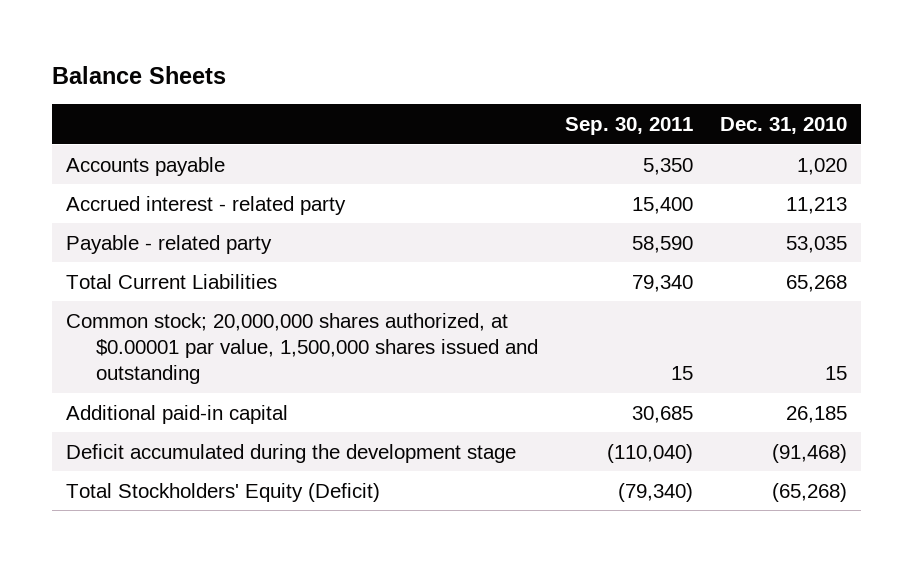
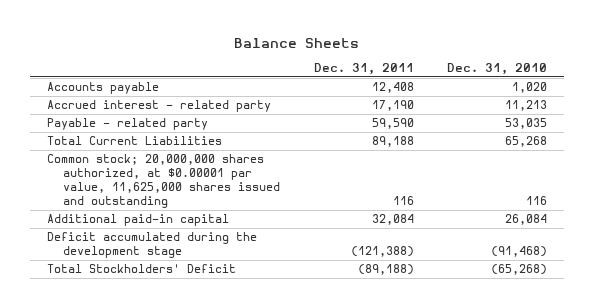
- | Sep. 30, 2011 | Dec. 31, 2010
+ | Dec. 31, 2011 | Dec. 31, 2010
- Common stock; 20,000,000 shares authorized, at $0.00001 par value, 1,500,000 shares issued and outstanding | 15 | 15
- Additional paid-in capital | 30,685 | 26,185
+ Common stock; 20,000,000 shares authorized, at $0.00001 par value, 11,625,000 shares issued and outstanding | 116 | 116
+ Additional paid-in capital | 32,084 | 26,084
- Total Stockholders' Equity (Deficit) | (79,340) | (65,268)
+ Total Stockholders' Deficit | (89,188) | (65,268)

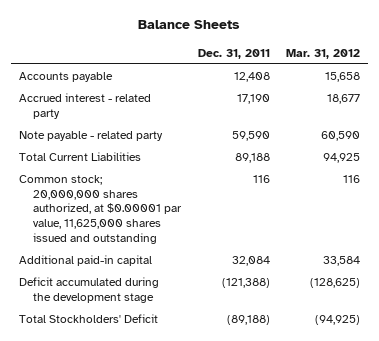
- | Dec. 31, 2011 | Dec. 31, 2010
+ | Dec. 31, 2011 | Mar. 31, 2012
- Payable - related party | 59,590 | 53,035
+ Note payable - related party | 59,590 | 60,590

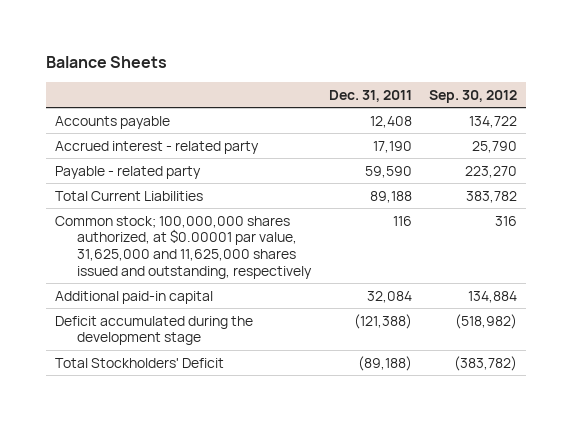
- | Dec. 31, 2011 | Mar. 31, 2012
+ | Dec. 31, 2011 | Sep. 30, 2012
- Note payable - related party | 59,590 | 60,590
+ Payable - related party | 59,590 | 223,270
- Common stock; 20,000,000 shares authorized, at $0.00001 par value, 11,625,000 shares issued and outstanding | 116 | 116
+ Common stock; 100,000,000 shares authorized, at $0.00001 par value, 31,625,000 and 11,625,000 shares issued and outstanding, respectively | 116 | 316

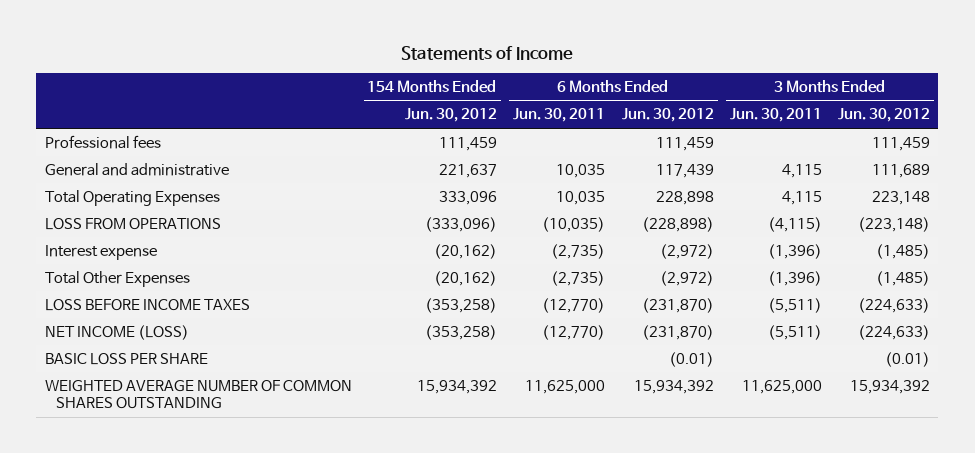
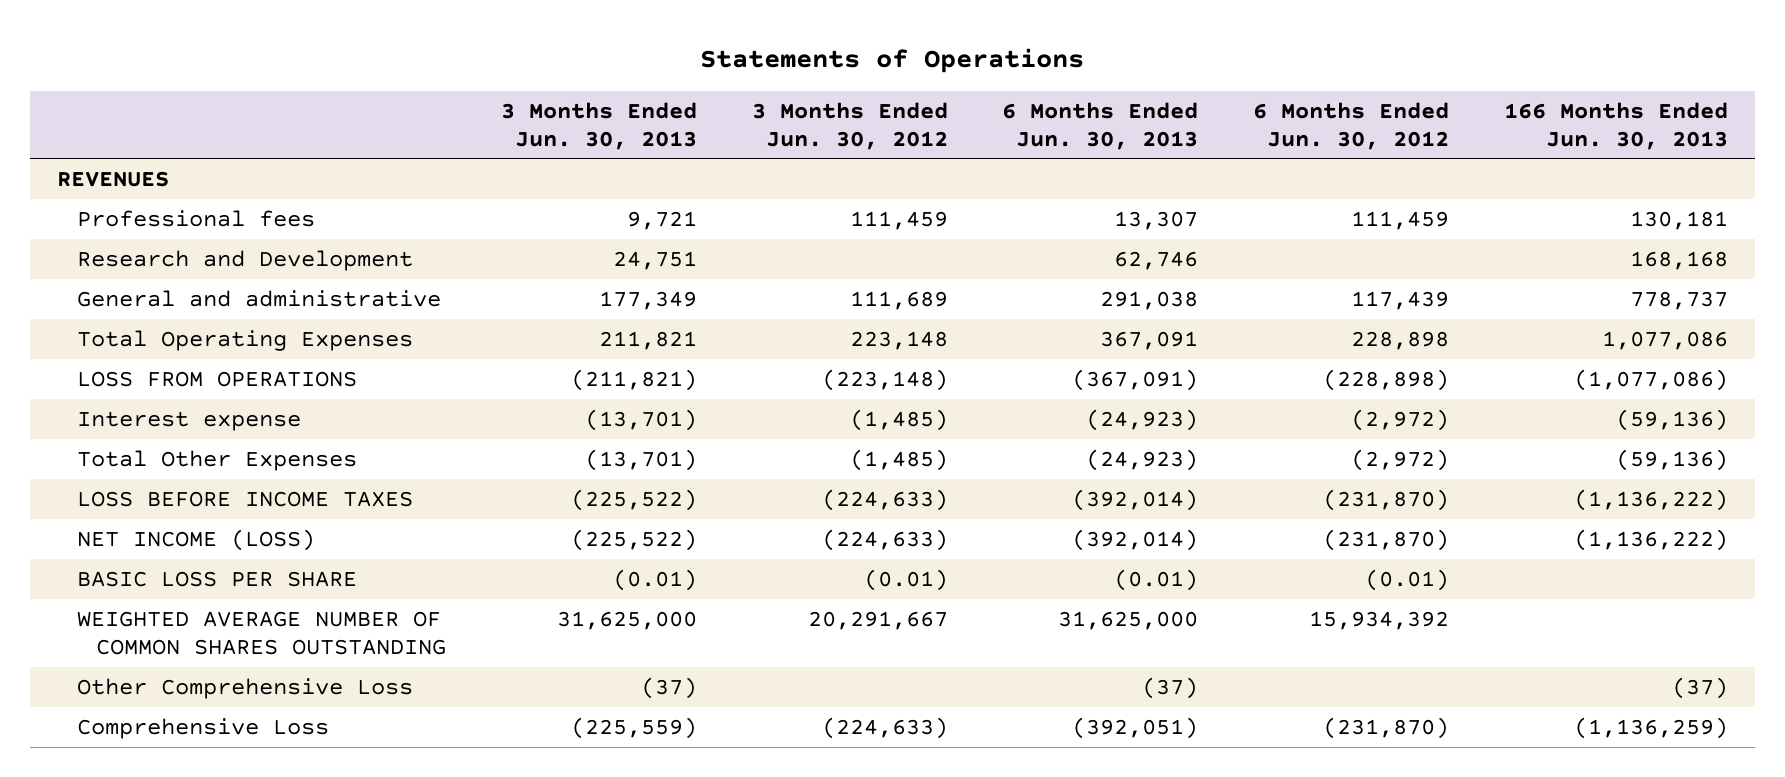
- Statements of Income
+ Statements of Operations
- | 154 Months Ended Jun. 30, 2012 | 6 Months Ended Jun. 30, 2011 | 6 Months Ended Jun. 30, 2012 | 3 Months Ended Jun. 30, 2011 | 3 Months Ended Jun. 30, 2012
+ | 3 Months Ended Jun. 30, 2013 | 3 Months Ended Jun. 30, 2012 | 6 Months Ended Jun. 30, 2013 | 6 Months Ended Jun. 30, 2012 | 166 Months Ended Jun. 30, 2013
+ REVENUES
+ Research and Development | 24,751 | | 62,746 | | 168,168
- WEIGHTED AVERAGE NUMBER OF COMMON SHARES OUTSTANDING | 15,934,392 | 11,625,000 | 15,934,392 | 11,625,000 | 15,934,392
+ WEIGHTED AVERAGE NUMBER OF COMMON SHARES OUTSTANDING | 31,625,000 | 20,291,667 | 31,625,000 | 15,934,392 |
+ Other Comprehensive Loss | (37) | | (37) | | (37)
+ Comprehensive Loss | (225,559) | (224,633) | (392,051) | (231,870) | (1,136,259)

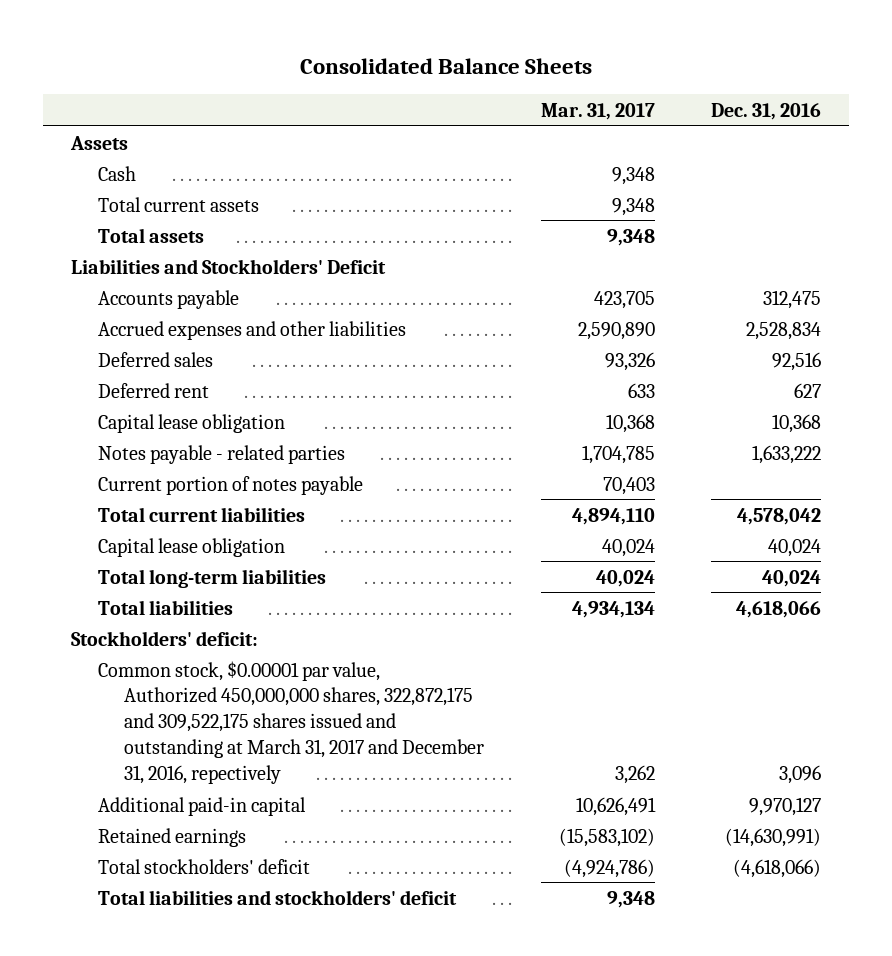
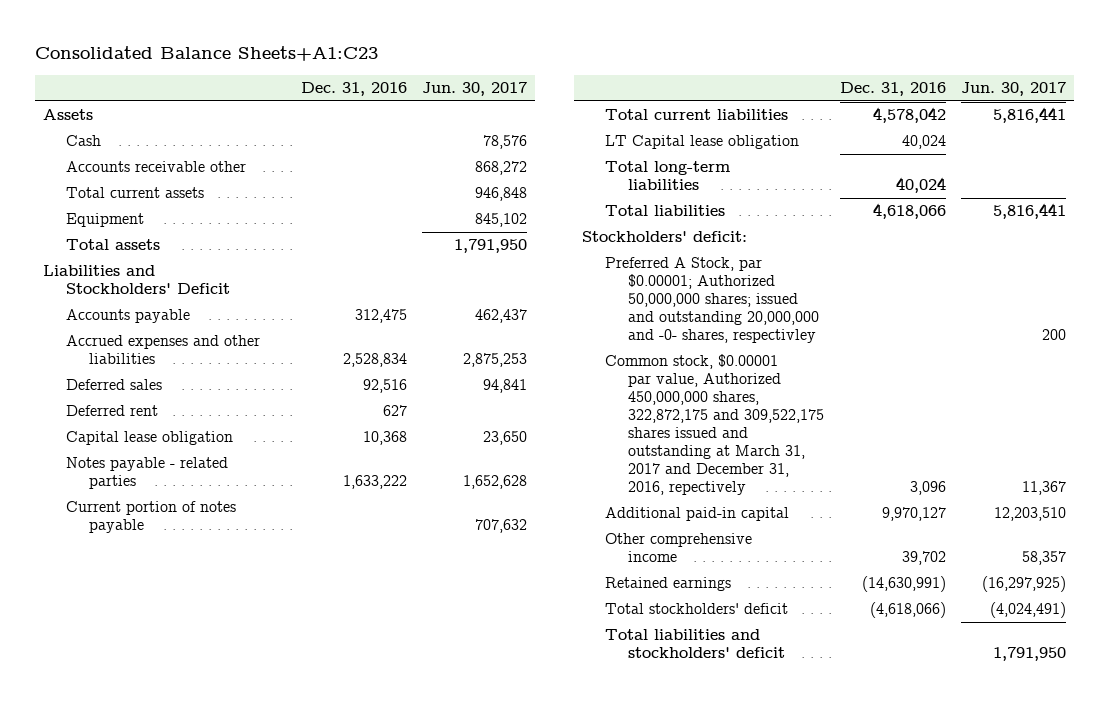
- Consolidated Balance Sheets
+ Consolidated Balance Sheets+A1:C23
- | Mar. 31, 2017 | Dec. 31, 2016
+ | Dec. 31, 2016 | Jun. 30, 2017
+ Accounts receivable other | | 868,272
+ Equipment | | 845,102
- Capital lease obligation | 40,024 | 40,024
+ LT Capital lease obligation | 40,024 |
+ Preferred A Stock, par $0.00001; Authorized 50,000,000 shares; issued and outstanding 20,000,000 and -0- shares, respectivley | | 200
+ Other comprehensive income | 39,702 | 58,357

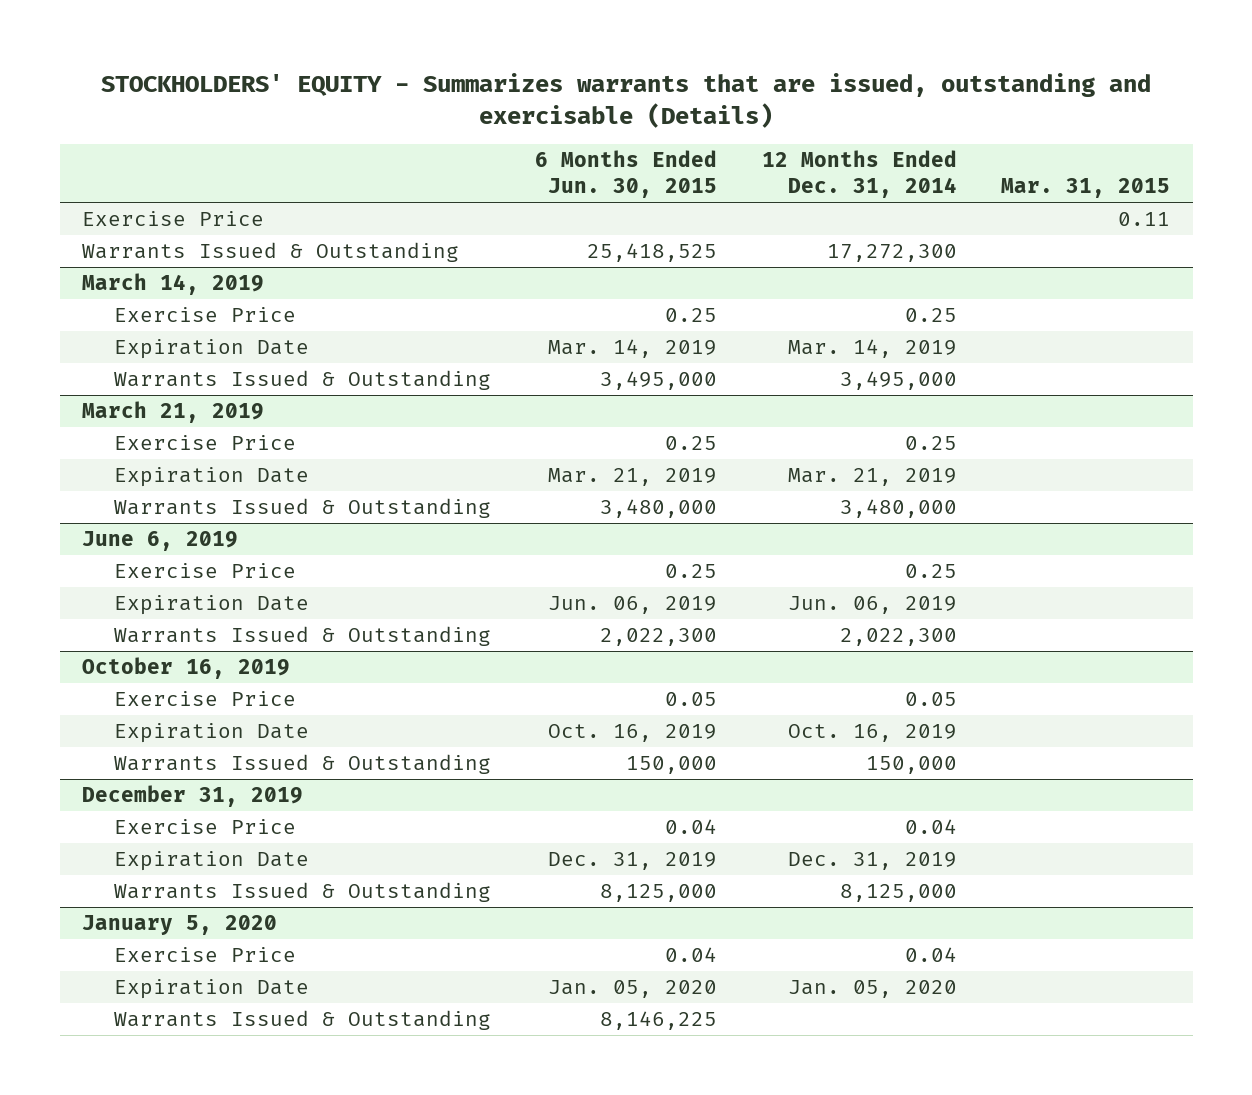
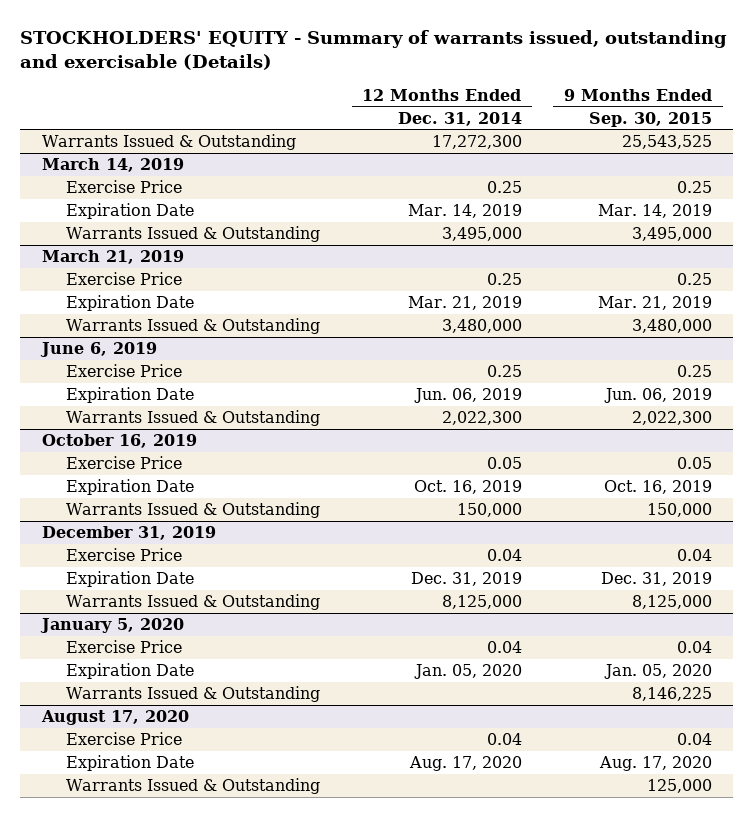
- STOCKHOLDERS' EQUITY - Summarizes warrants that are issued, outstanding and exercisable (Details)
+ STOCKHOLDERS' EQUITY - Summary of warrants issued, outstanding and exercisable (Details)
- | 6 Months Ended Jun. 30, 2015 | 12 Months Ended Dec. 31, 2014 | Mar. 31, 2015
+ | 12 Months Ended Dec. 31, 2014 | 9 Months Ended Sep. 30, 2015
- Exercise Price | | | 0.11
+ August 17, 2020
+ Exercise Price | 0.04 | 0.04
+ Expiration Date | Aug. 17, 2020 | Aug. 17, 2020
+ Warrants Issued & Outstanding | | 125,000

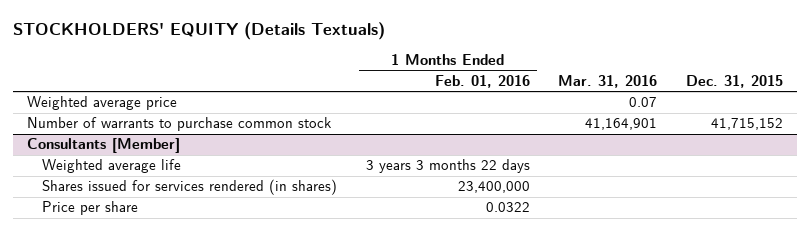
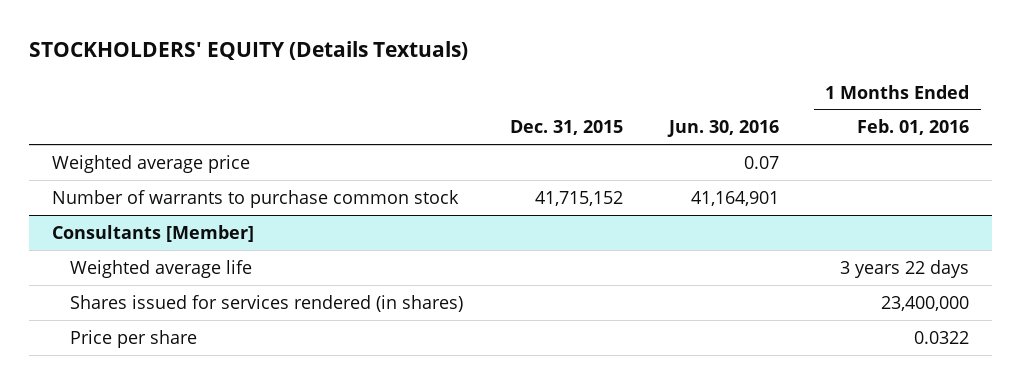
- | 1 Months Ended Feb. 01, 2016 | Mar. 31, 2016 | Dec. 31, 2015
+ | Dec. 31, 2015 | Jun. 30, 2016 | 1 Months Ended Feb. 01, 2016
@ Consultants [Member]
- Weighted average life | 3 years 3 months 22 days | |
+ Weighted average life | | | 3 years 22 days

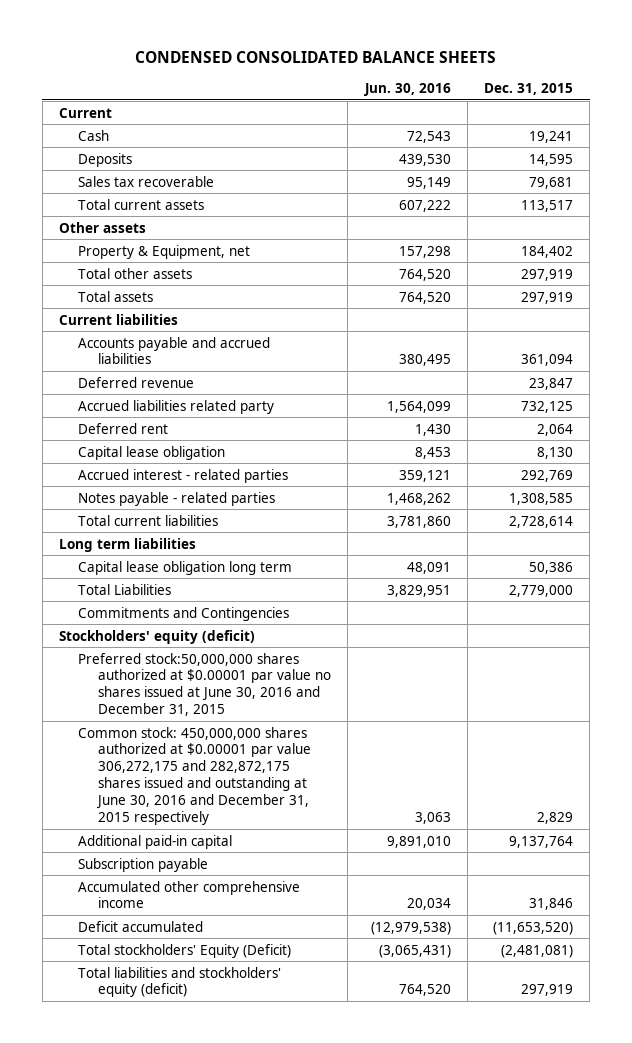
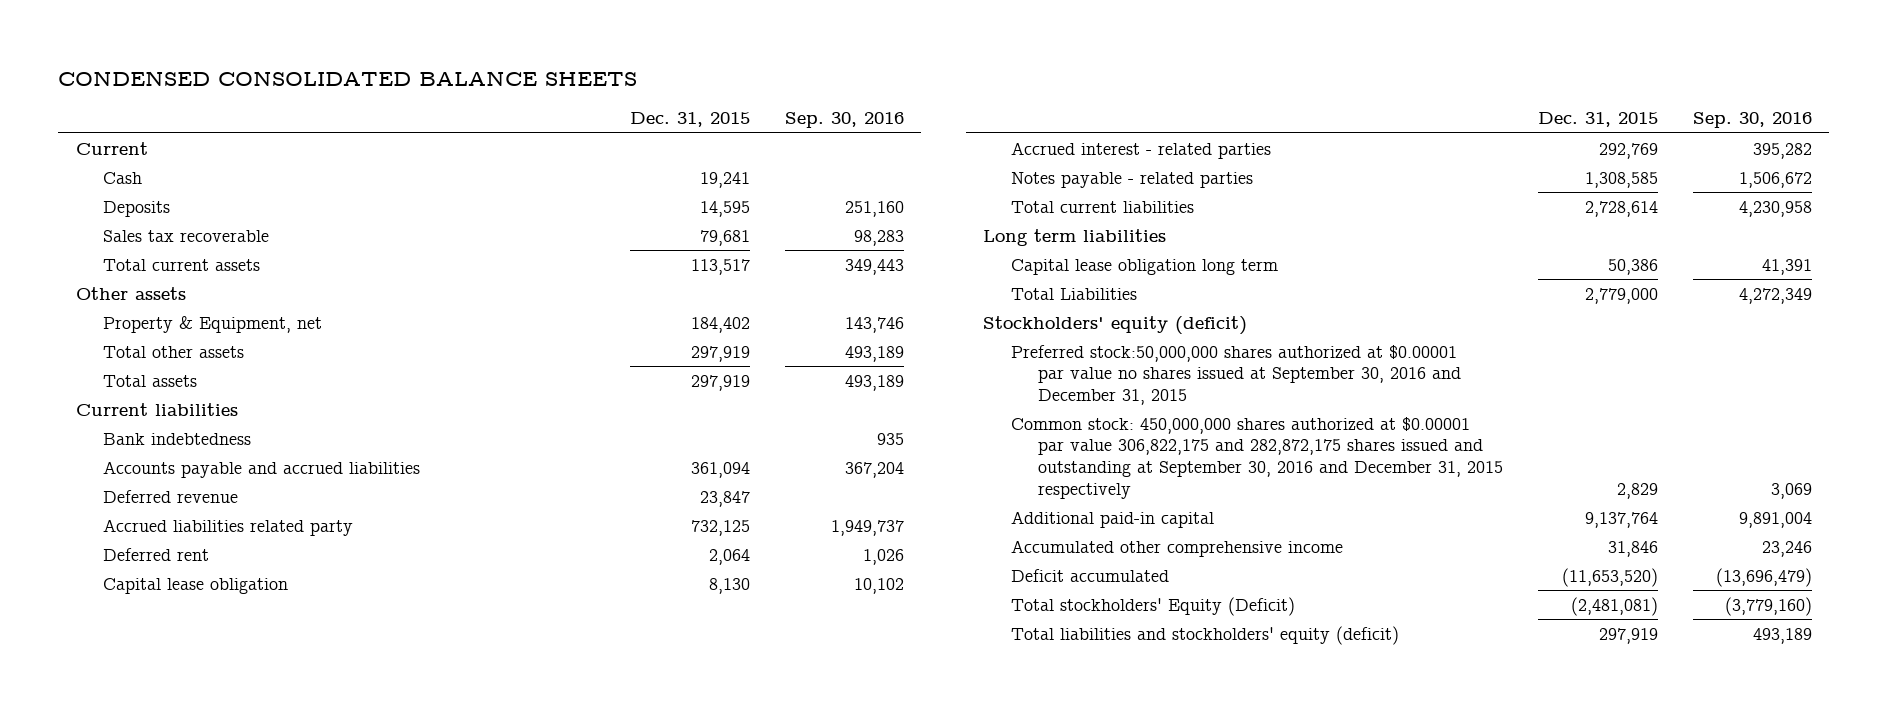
- | Jun. 30, 2016 | Dec. 31, 2015
+ | Dec. 31, 2015 | Sep. 30, 2016
+ Bank indebtedness | | 935
- Commitments and Contingencies
- Preferred stock:50,000,000 shares authorized at $0.00001 par value no shares issued at June 30, 2016 and December 31, 2015
- Common stock: 450,000,000 shares authorized at $0.00001 par value 306,272,175 and 282,872,175 shares issued and outstanding at June 30, 2016 and December 31, 2015 respectively | 3,063 | 2,829
+ Preferred stock:50,000,000 shares authorized at $0.00001 par value no shares issued at September 30, 2016 and December 31, 2015
+ Common stock: 450,000,000 shares authorized at $0.00001 par value 306,822,175 and 282,872,175 shares issued and outstanding at September 30, 2016 and December 31, 2015 respectively | 2,829 | 3,069
- Subscription payable

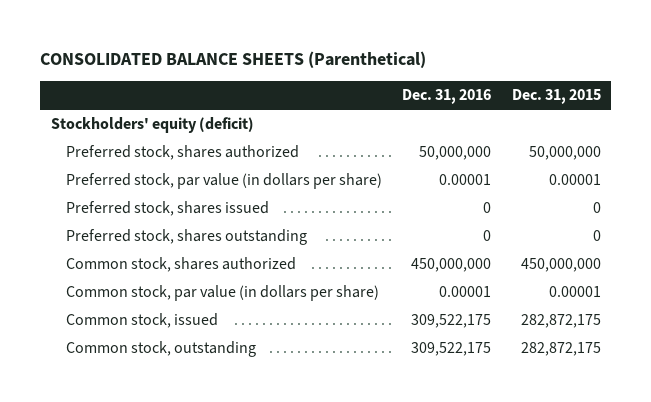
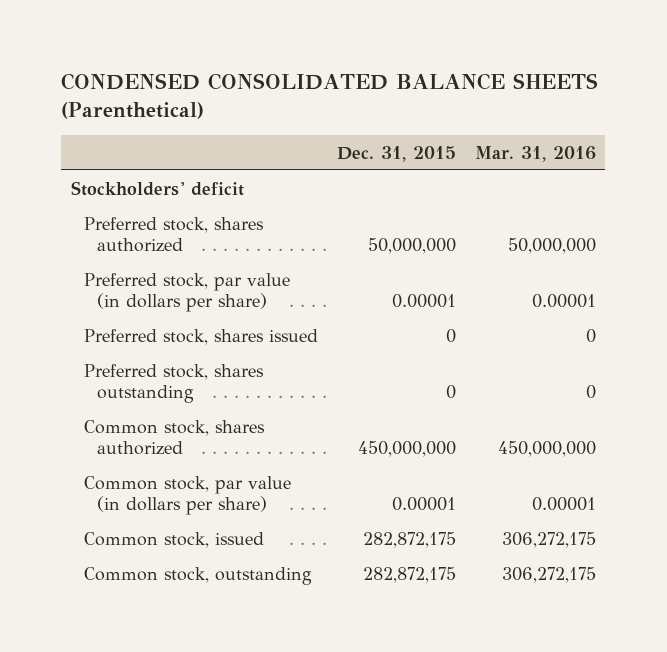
- CONSOLIDATED BALANCE SHEETS (Parenthetical)
+ CONDENSED CONSOLIDATED BALANCE SHEETS (Parenthetical)
- | Dec. 31, 2016 | Dec. 31, 2015
+ | Dec. 31, 2015 | Mar. 31, 2016
- Stockholders' equity (deficit)
+ Stockholders' deficit

